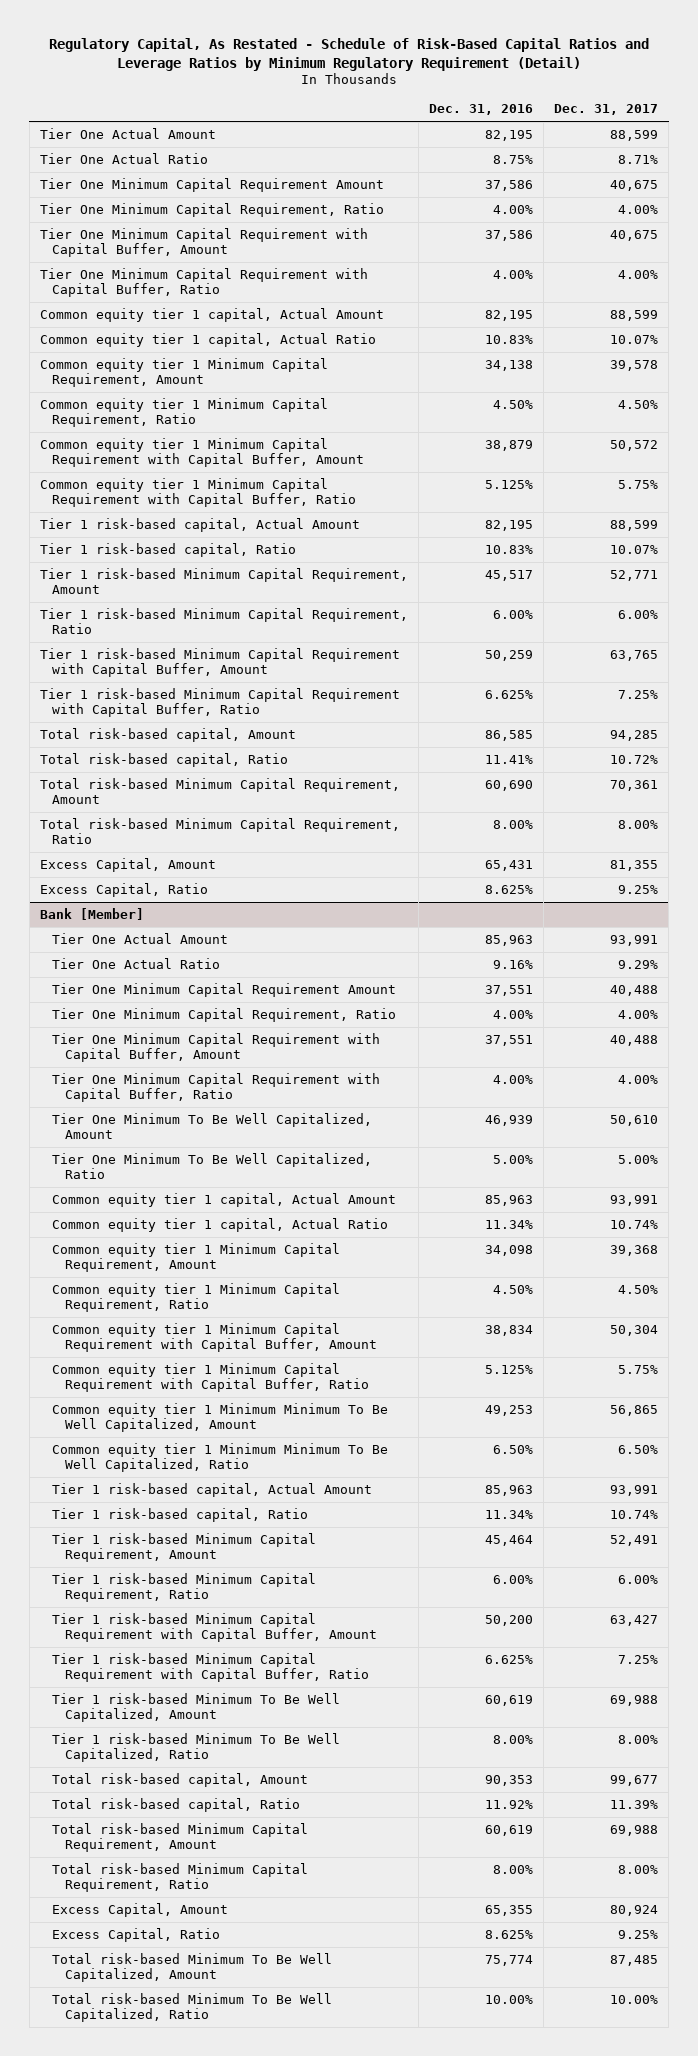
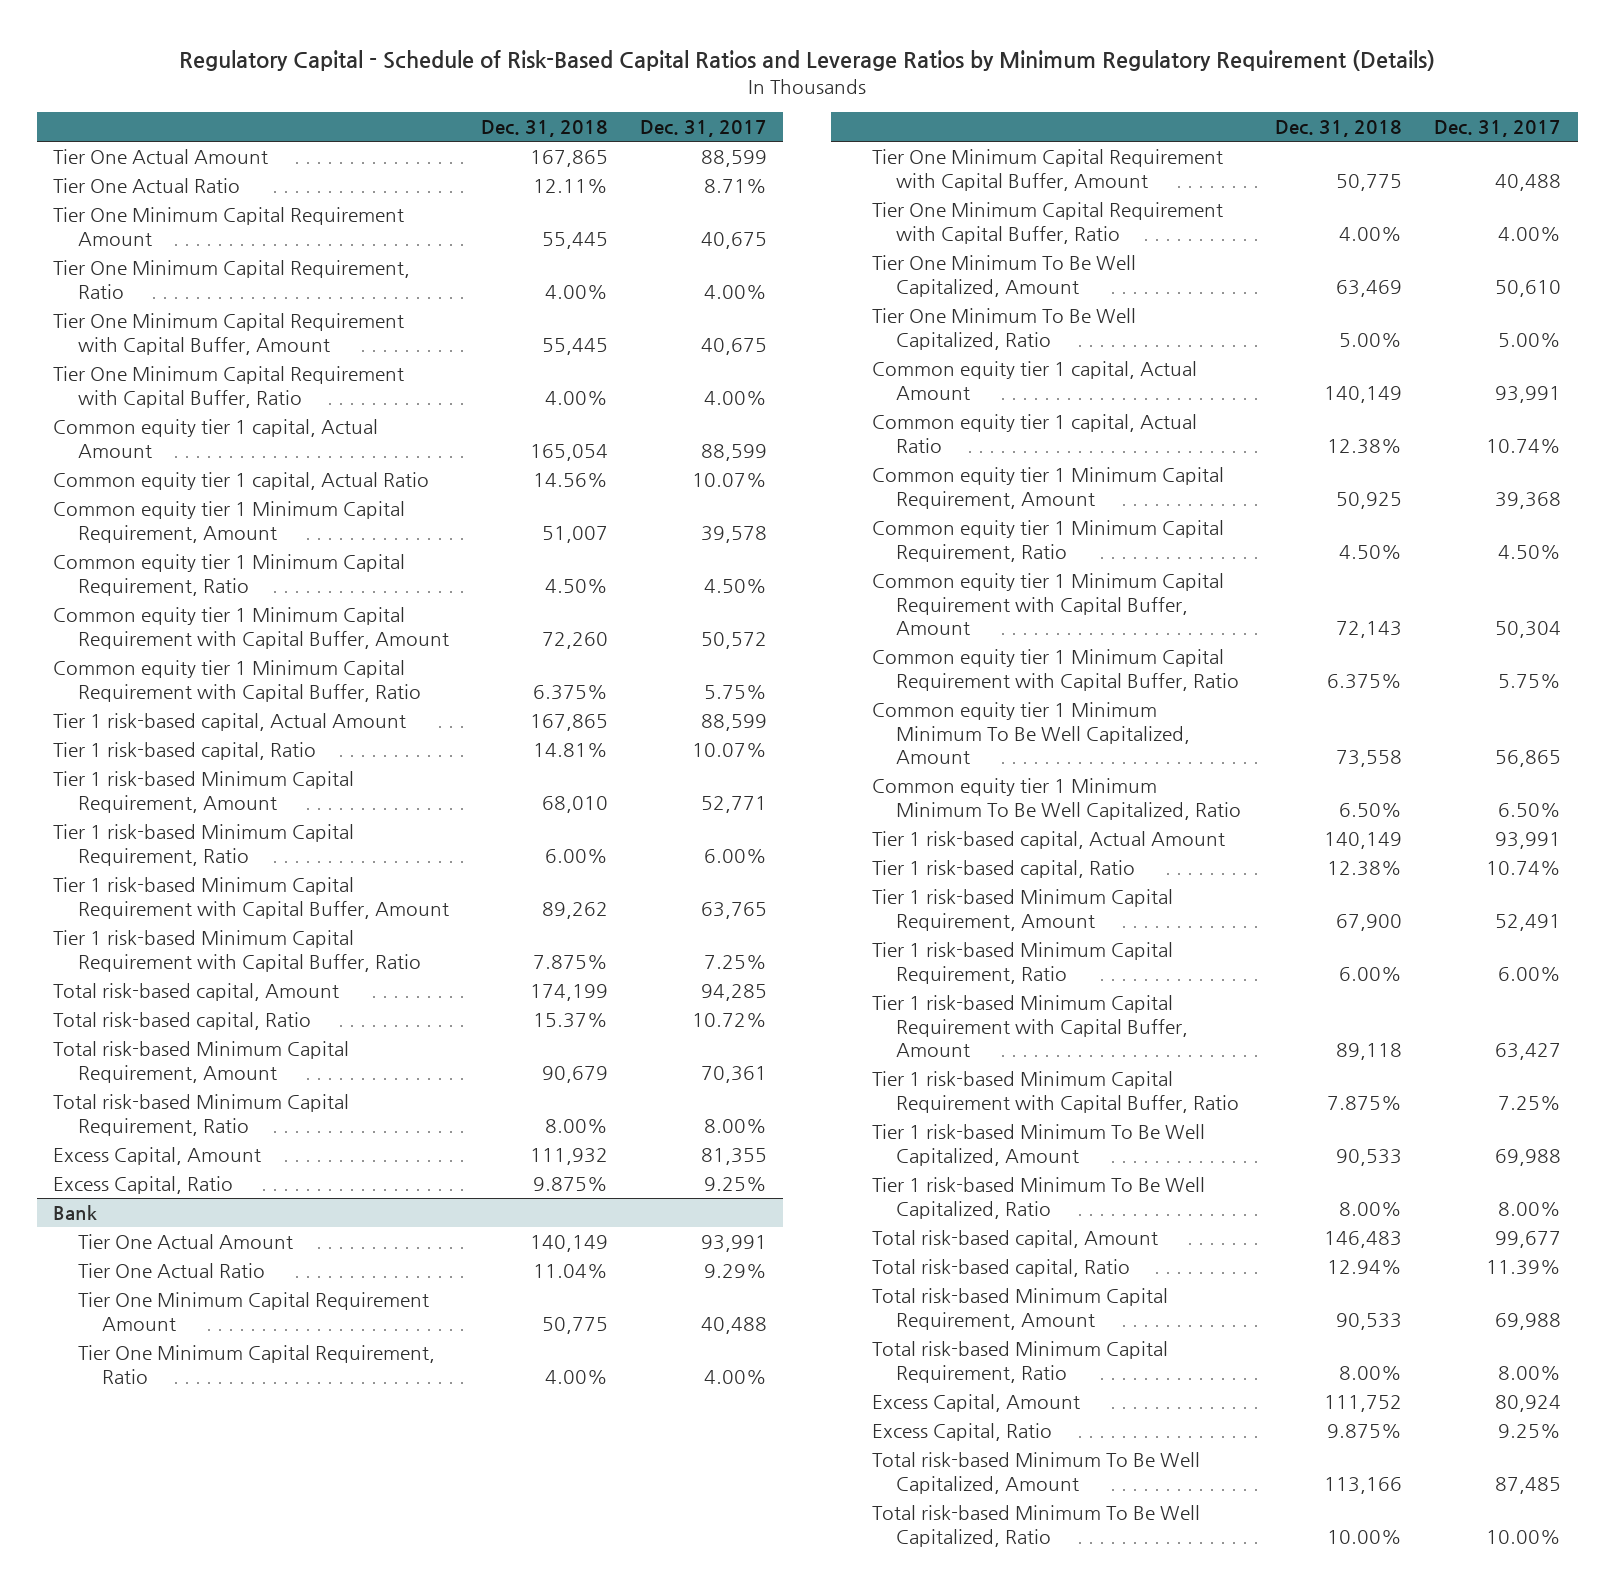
- Regulatory Capital, As Restated - Schedule of Risk-Based Capital Ratios and Leverage Ratios by Minimum Regulatory Requirement (Detail)
+ Regulatory Capital - Schedule of Risk-Based Capital Ratios and Leverage Ratios by Minimum Regulatory Requirement (Details)
- | Dec. 31, 2016 | Dec. 31, 2017
+ | Dec. 31, 2018 | Dec. 31, 2017
- Bank [Member]
+ Bank

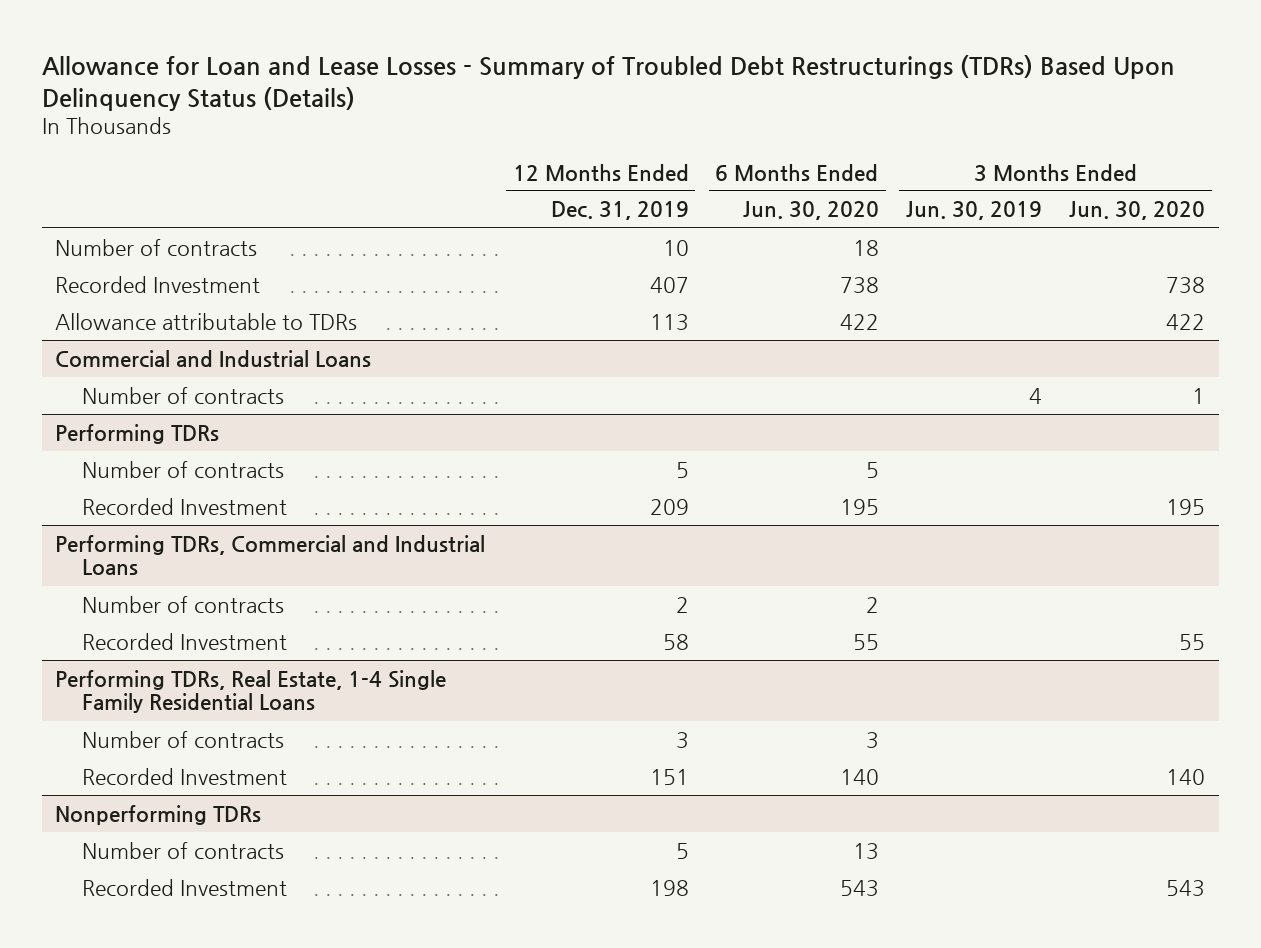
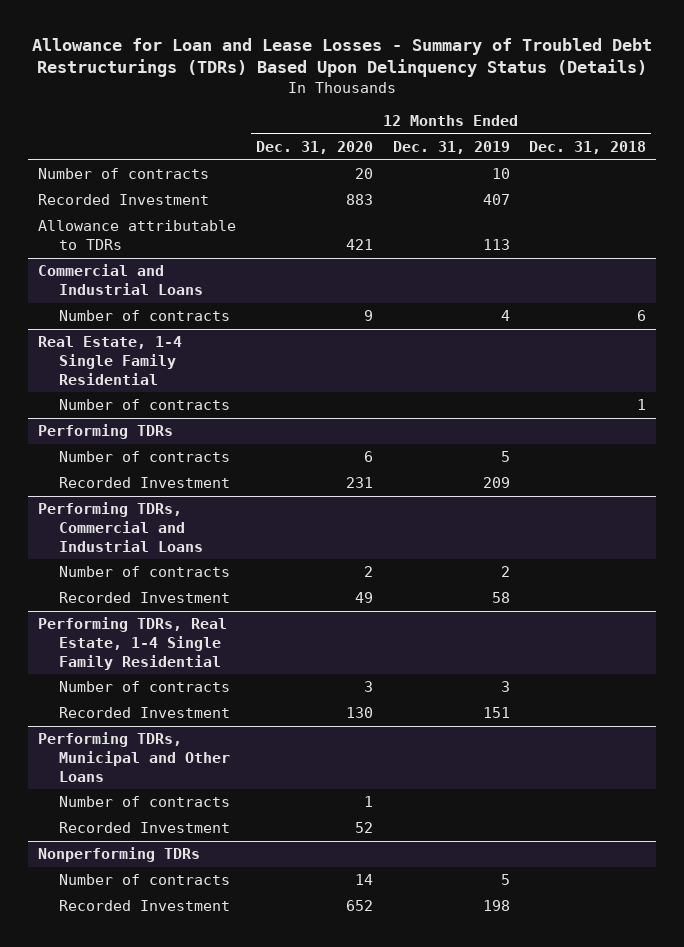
- | 12 Months Ended Dec. 31, 2019 | 6 Months Ended Jun. 30, 2020 | 3 Months Ended Jun. 30, 2019 | 3 Months Ended Jun. 30, 2020
+ | 12 Months Ended Dec. 31, 2020 | 12 Months Ended Dec. 31, 2019 | 12 Months Ended Dec. 31, 2018
@ Commercial and Industrial Loans
+ Number of contracts | 9 | 4 | 6
+ Real Estate, 1-4 Single Family Residential
- Performing TDRs, Real Estate, 1-4 Single Family Residential Loans
+ Performing TDRs, Real Estate, 1-4 Single Family Residential
+ Performing TDRs, Municipal and Other Loans
+ Number of contracts | 1 | |
+ Recorded Investment | 52 | |

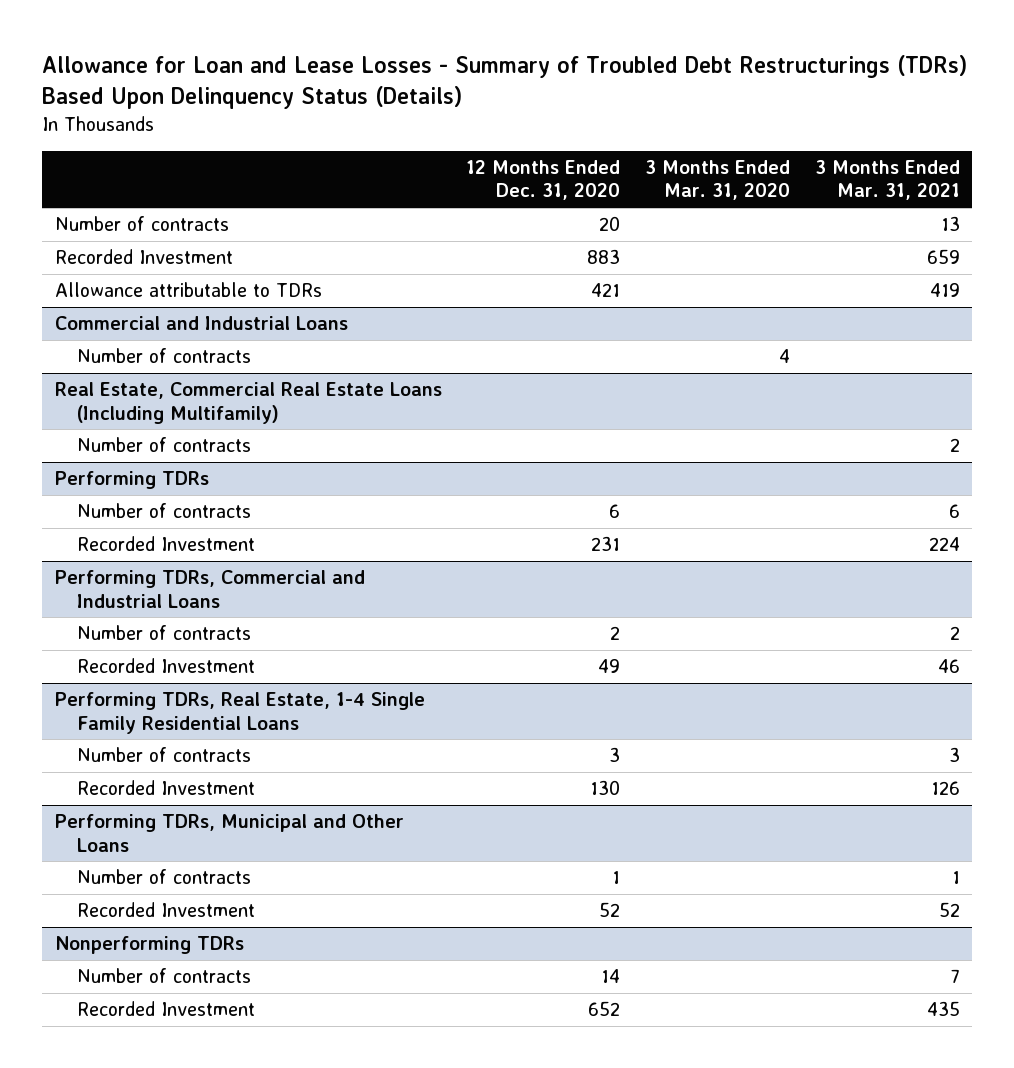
- | 12 Months Ended Dec. 31, 2020 | 12 Months Ended Dec. 31, 2019 | 12 Months Ended Dec. 31, 2018
+ | 12 Months Ended Dec. 31, 2020 | 3 Months Ended Mar. 31, 2020 | 3 Months Ended Mar. 31, 2021
@ Commercial and Industrial Loans
- Number of contracts | 9 | 4 | 6
- Real Estate, 1-4 Single Family Residential
+ Real Estate, Commercial Real Estate Loans (Including Multifamily)
+ Number of contracts | | | 2
- Performing TDRs, Real Estate, 1-4 Single Family Residential
+ Performing TDRs, Real Estate, 1-4 Single Family Residential Loans

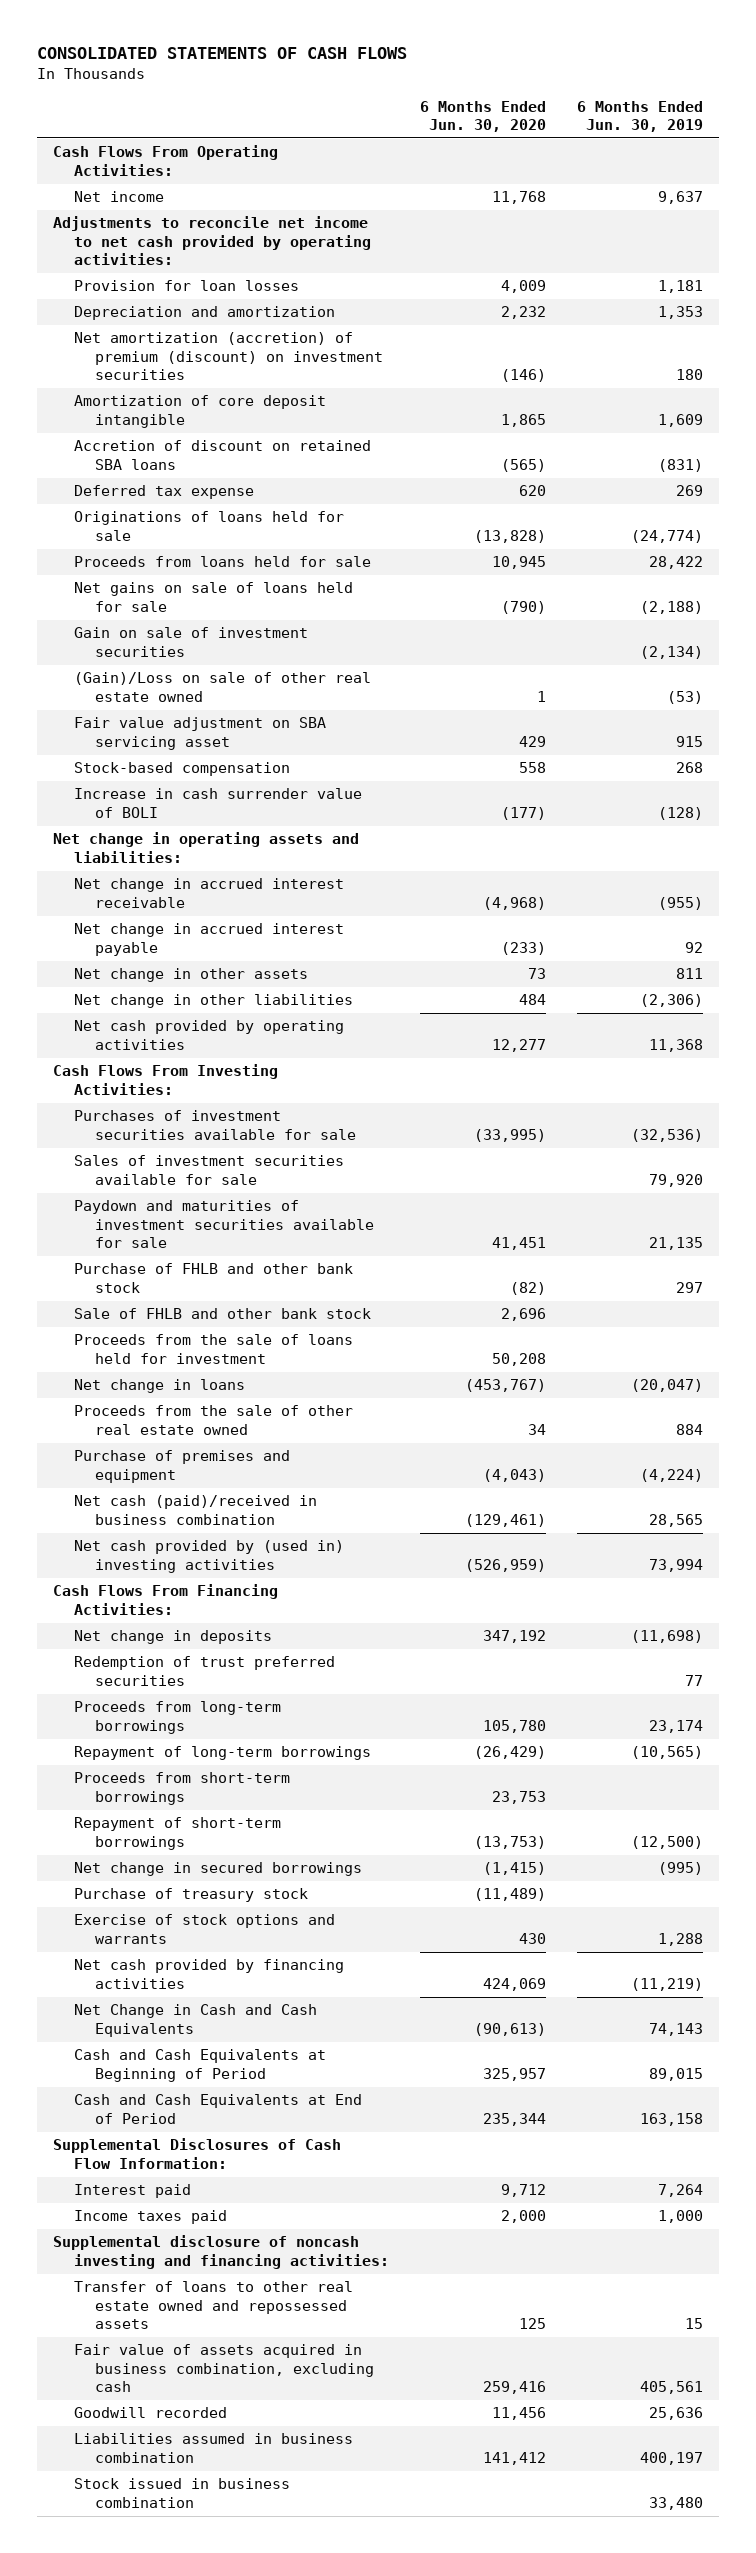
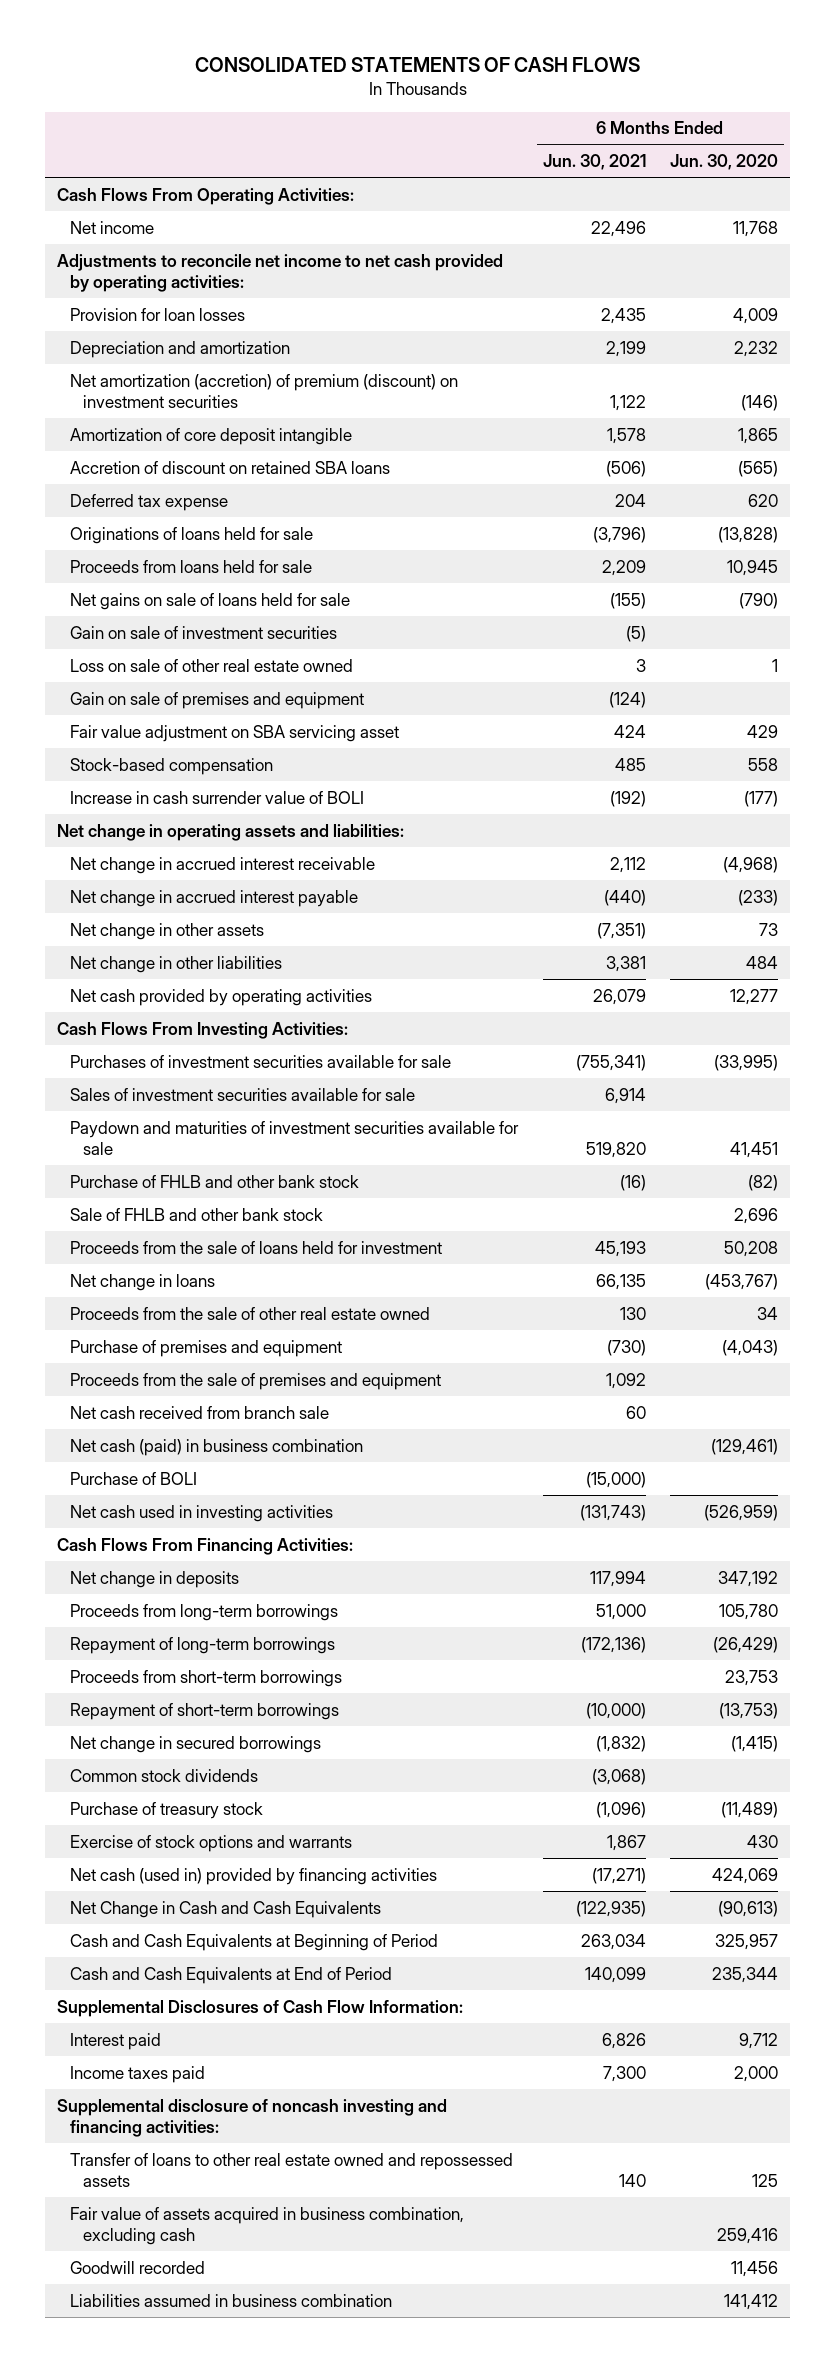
- | 6 Months Ended Jun. 30, 2020 | 6 Months Ended Jun. 30, 2019
+ | 6 Months Ended Jun. 30, 2021 | 6 Months Ended Jun. 30, 2020
- (Gain)/Loss on sale of other real estate owned | 1 | (53)
+ Loss on sale of other real estate owned | 3 | 1
+ Gain on sale of premises and equipment | (124) |
- Net cash (paid)/received in business combination | (129,461) | 28,565
- Net cash provided by (used in) investing activities | (526,959) | 73,994
+ Proceeds from the sale of premises and equipment | 1,092 |
+ Net cash received from branch sale | 60 |
+ Net cash (paid) in business combination | | (129,461)
+ Purchase of BOLI | (15,000) |
+ Net cash used in investing activities | (131,743) | (526,959)
- Redemption of trust preferred securities | | 77
+ Common stock dividends | (3,068) |
- Net cash provided by financing activities | 424,069 | (11,219)
+ Net cash (used in) provided by financing activities | (17,271) | 424,069
- Stock issued in business combination | | 33,480

